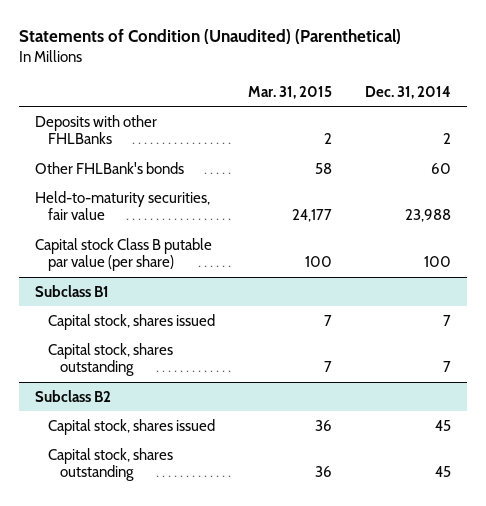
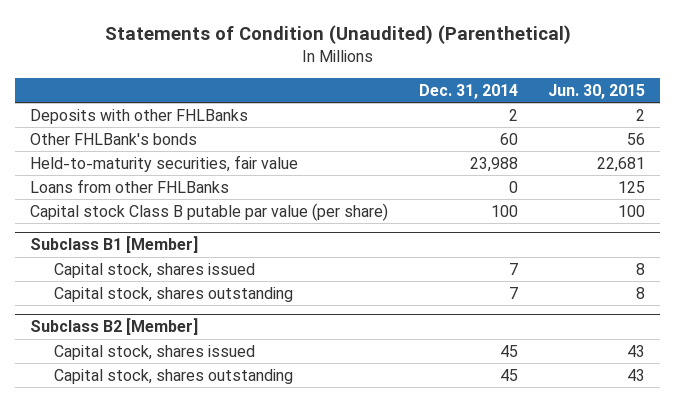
- | Mar. 31, 2015 | Dec. 31, 2014
+ | Dec. 31, 2014 | Jun. 30, 2015
+ Loans from other FHLBanks | 0 | 125
- Subclass B1
+ Subclass B1 [Member]
- Subclass B2
+ Subclass B2 [Member]

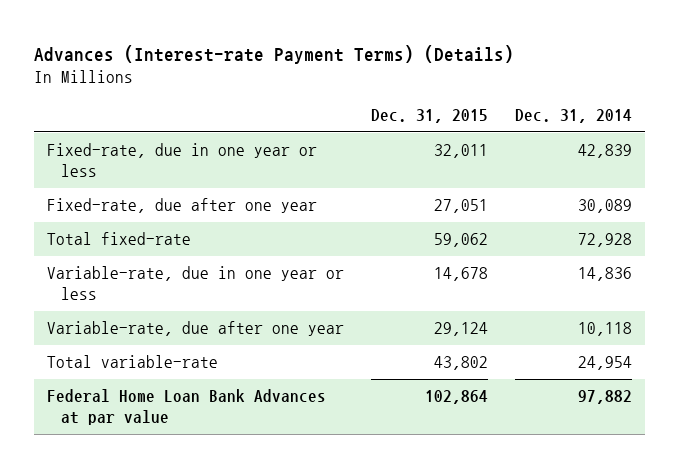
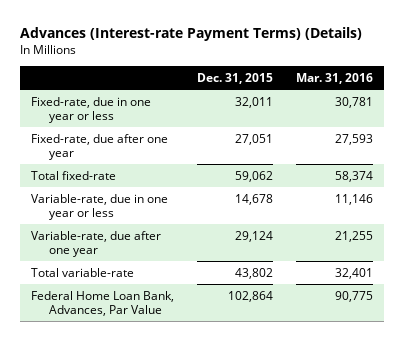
- | Dec. 31, 2015 | Dec. 31, 2014
+ | Dec. 31, 2015 | Mar. 31, 2016
- Federal Home Loan Bank Advances at par value | 102,864 | 97,882
+ Federal Home Loan Bank, Advances, Par Value | 102,864 | 90,775

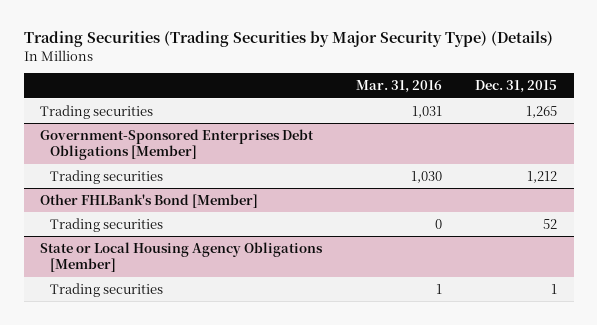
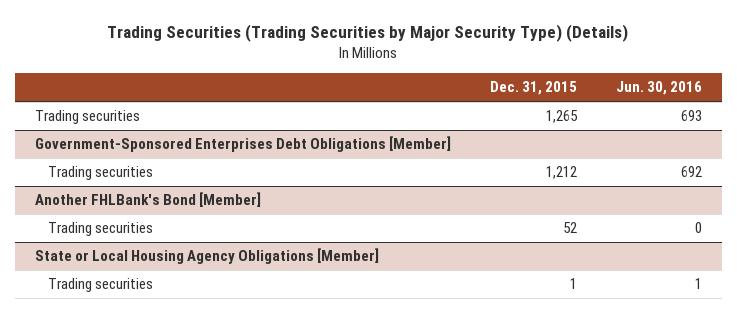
- | Mar. 31, 2016 | Dec. 31, 2015
+ | Dec. 31, 2015 | Jun. 30, 2016
- Other FHLBank's Bond [Member]
+ Another FHLBank's Bond [Member]

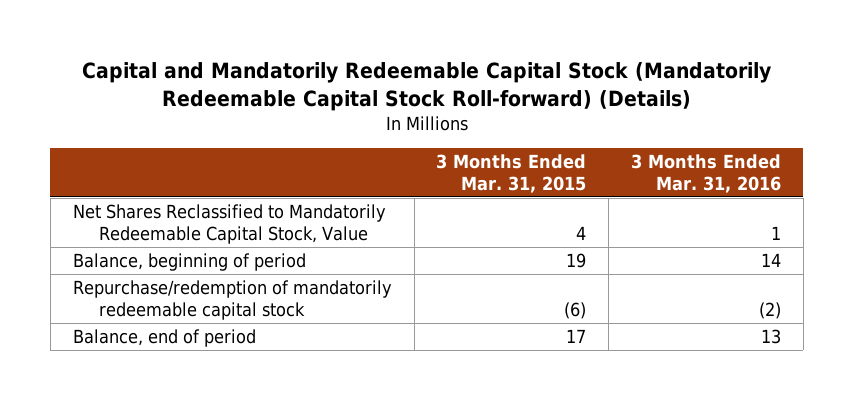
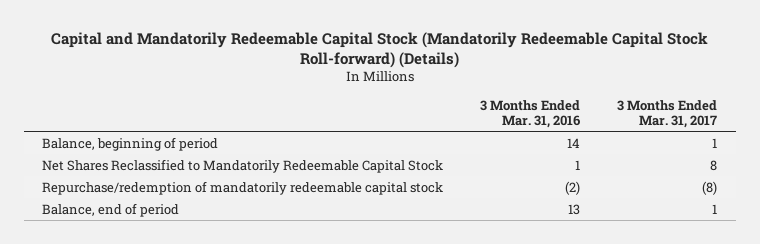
- | 3 Months Ended Mar. 31, 2015 | 3 Months Ended Mar. 31, 2016
+ | 3 Months Ended Mar. 31, 2016 | 3 Months Ended Mar. 31, 2017
- Net Shares Reclassified to Mandatorily Redeemable Capital Stock, Value | 4 | 1
+ Net Shares Reclassified to Mandatorily Redeemable Capital Stock | 1 | 8

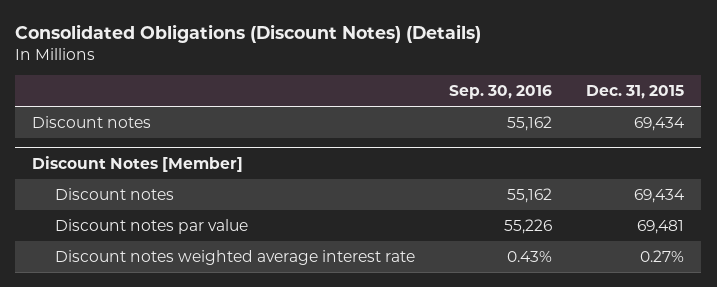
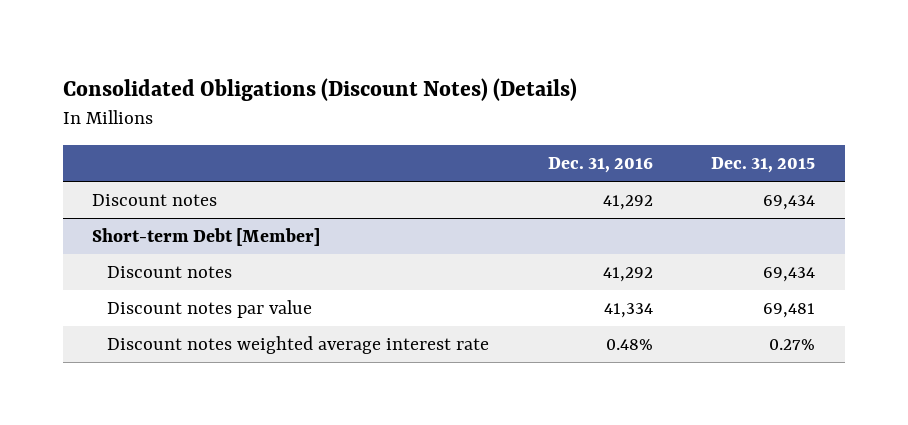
- | Sep. 30, 2016 | Dec. 31, 2015
+ | Dec. 31, 2016 | Dec. 31, 2015
- Discount Notes [Member]
+ Short-term Debt [Member]

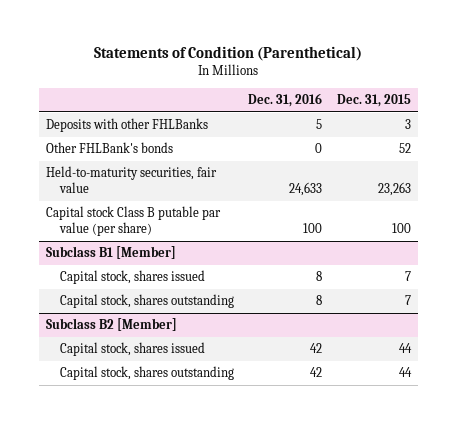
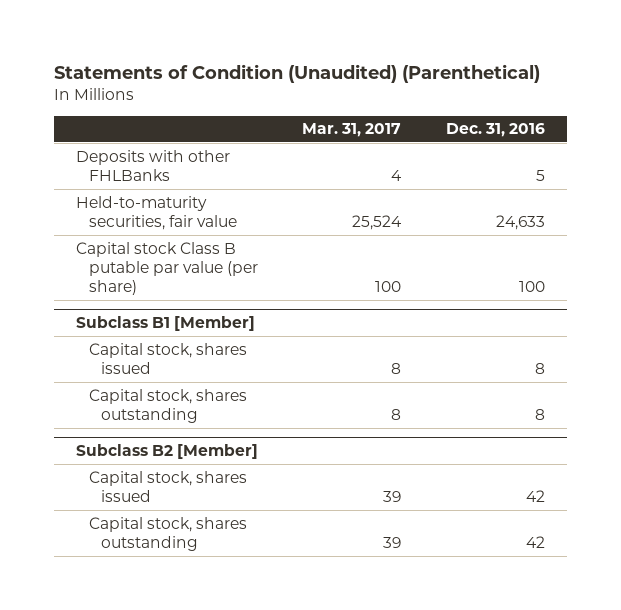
- Statements of Condition (Parenthetical)
+ Statements of Condition (Unaudited) (Parenthetical)
- | Dec. 31, 2016 | Dec. 31, 2015
+ | Mar. 31, 2017 | Dec. 31, 2016
- Other FHLBank's bonds | 0 | 52

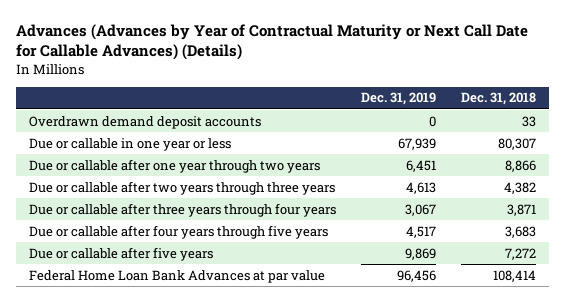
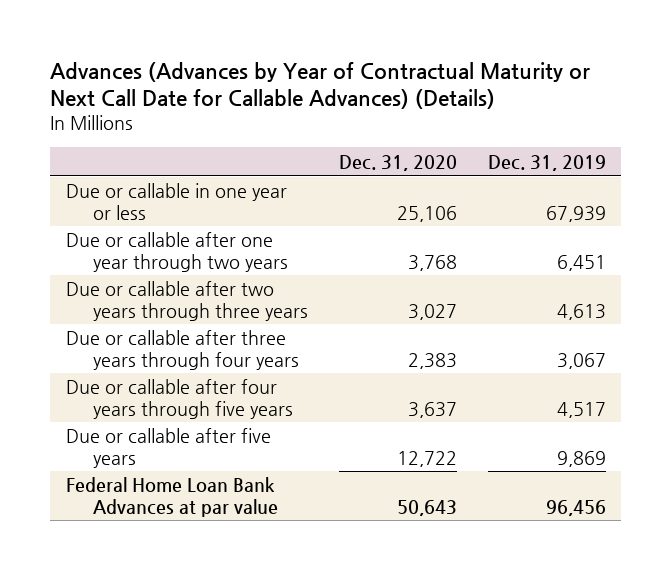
- | Dec. 31, 2019 | Dec. 31, 2018
+ | Dec. 31, 2020 | Dec. 31, 2019
- Overdrawn demand deposit accounts | 0 | 33

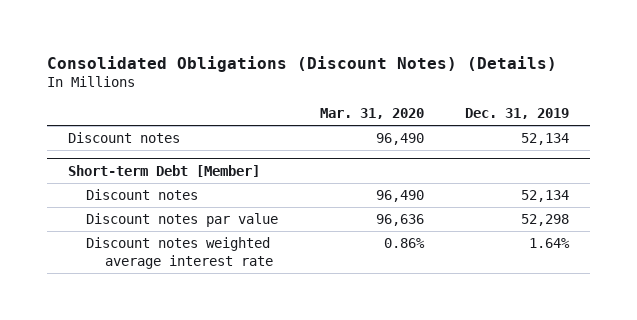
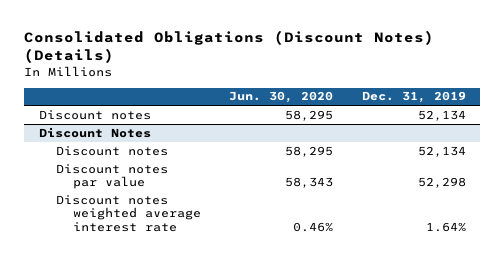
- | Mar. 31, 2020 | Dec. 31, 2019
+ | Jun. 30, 2020 | Dec. 31, 2019
- Short-term Debt [Member]
+ Discount Notes

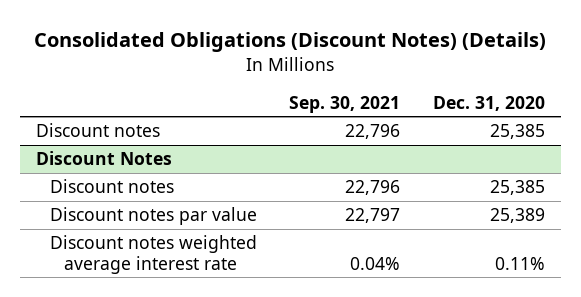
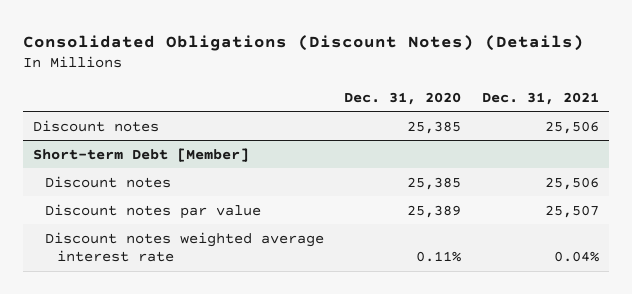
- | Sep. 30, 2021 | Dec. 31, 2020
+ | Dec. 31, 2020 | Dec. 31, 2021
- Discount Notes
+ Short-term Debt [Member]

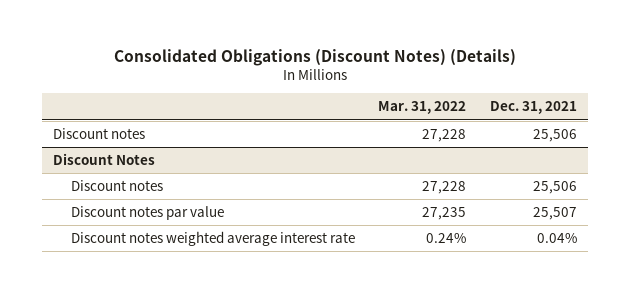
- | Dec. 31, 2020 | Dec. 31, 2021
+ | Mar. 31, 2022 | Dec. 31, 2021
- Short-term Debt [Member]
+ Discount Notes

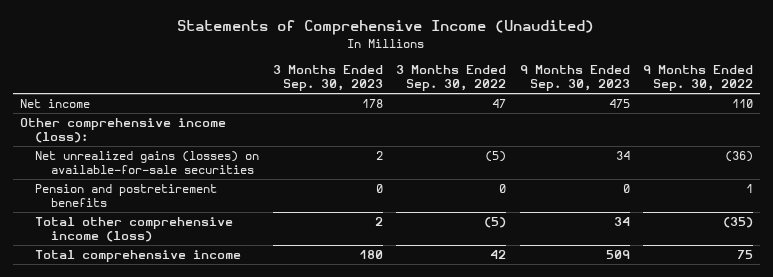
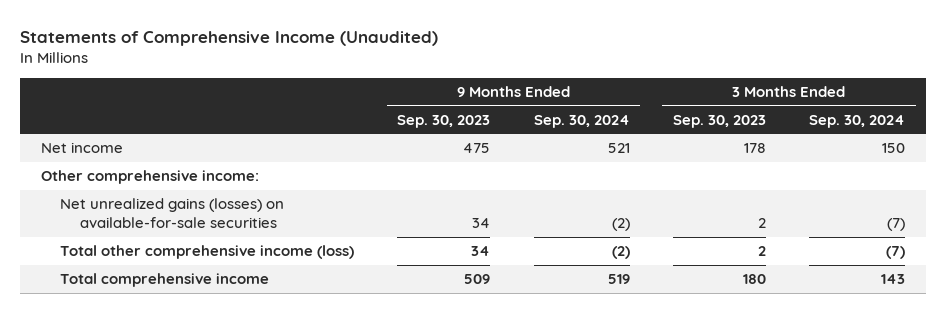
- | 3 Months Ended Sep. 30, 2023 | 3 Months Ended Sep. 30, 2022 | 9 Months Ended Sep. 30, 2023 | 9 Months Ended Sep. 30, 2022
+ | 9 Months Ended Sep. 30, 2023 | 9 Months Ended Sep. 30, 2024 | 3 Months Ended Sep. 30, 2023 | 3 Months Ended Sep. 30, 2024
- Other comprehensive income (loss):
+ Other comprehensive income:
- Pension and postretirement benefits | 0 | 0 | 0 | 1

